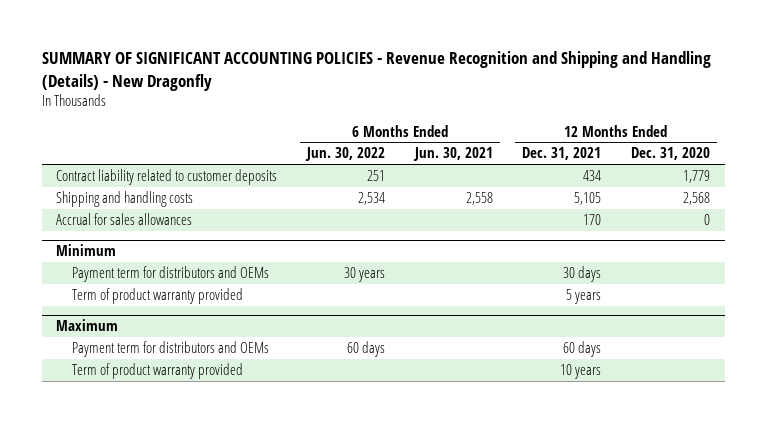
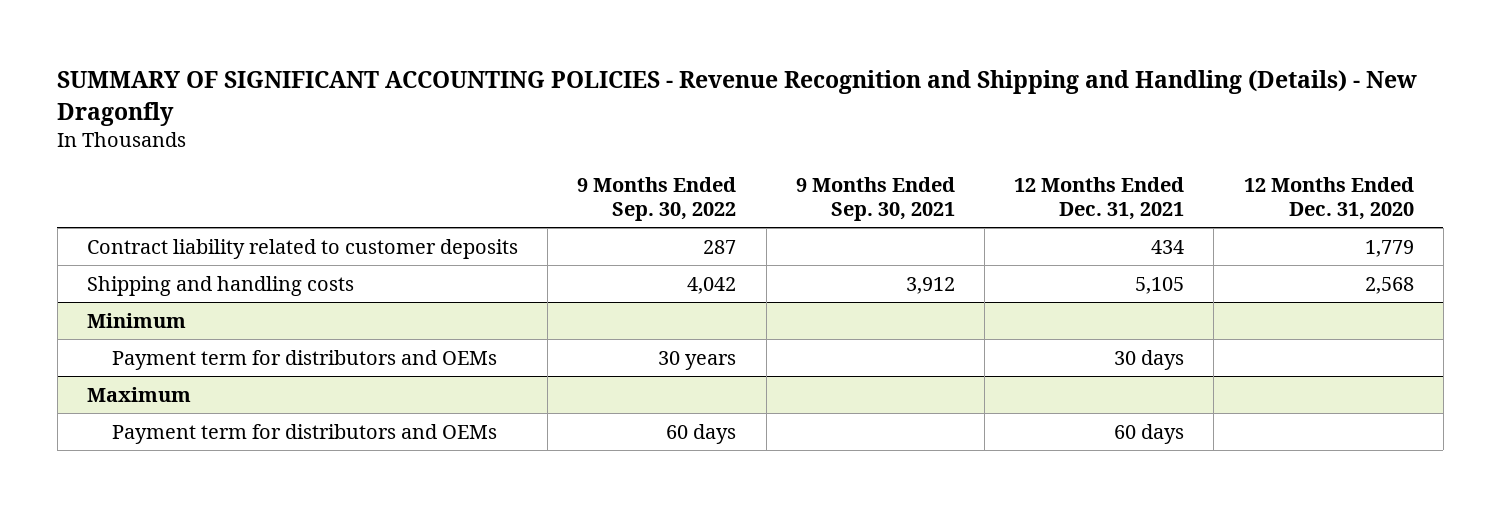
- | 6 Months Ended Jun. 30, 2022 | 6 Months Ended Jun. 30, 2021 | 12 Months Ended Dec. 31, 2021 | 12 Months Ended Dec. 31, 2020
+ | 9 Months Ended Sep. 30, 2022 | 9 Months Ended Sep. 30, 2021 | 12 Months Ended Dec. 31, 2021 | 12 Months Ended Dec. 31, 2020
- Accrual for sales allowances | | | 170 | 0
@ Minimum
- Term of product warranty provided | | | 5 years |
@ Maximum
- Term of product warranty provided | | | 10 years |

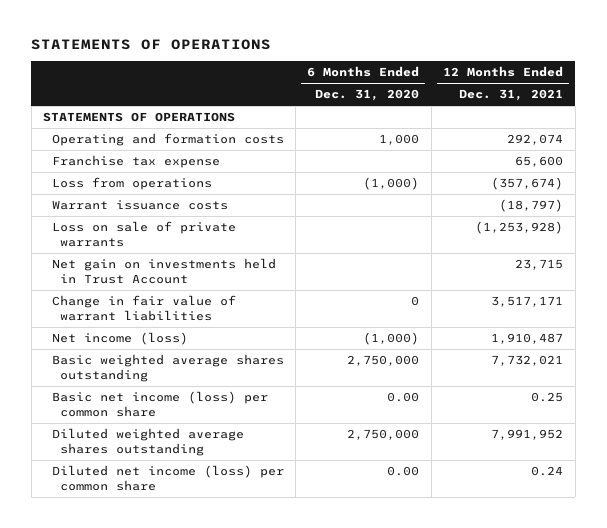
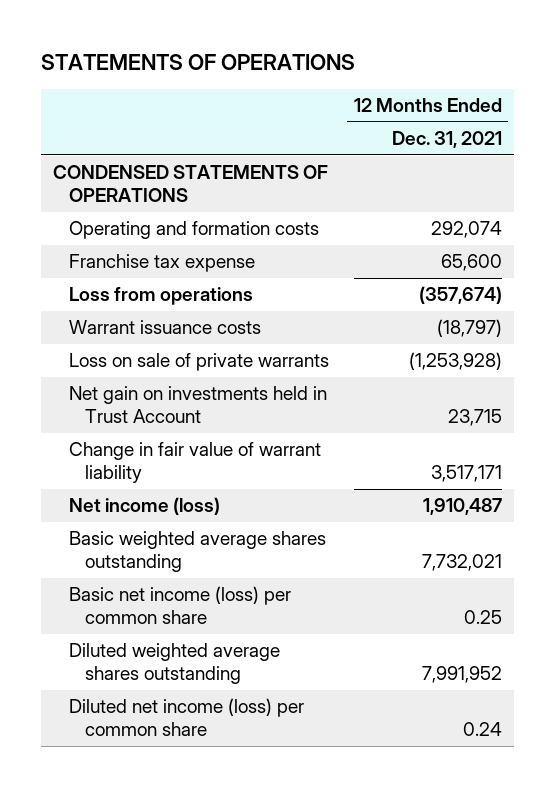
- | 6 Months Ended Dec. 31, 2020 | 12 Months Ended Dec. 31, 2021
+ | 12 Months Ended Dec. 31, 2021
- STATEMENTS OF OPERATIONS
+ CONDENSED STATEMENTS OF OPERATIONS
- Change in fair value of warrant liabilities | 0 | 3,517,171
+ Change in fair value of warrant liability | 3,517,171

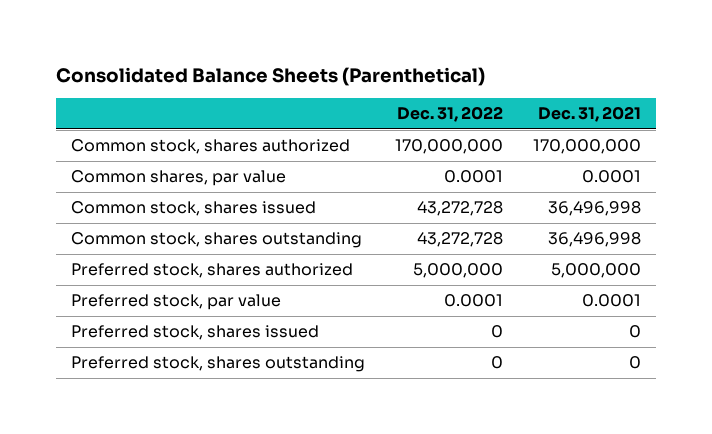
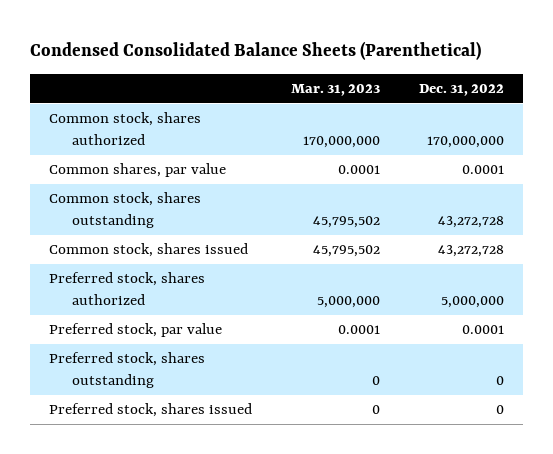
- Consolidated Balance Sheets (Parenthetical)
+ Condensed Consolidated Balance Sheets (Parenthetical)
- | Dec. 31, 2022 | Dec. 31, 2021
+ | Mar. 31, 2023 | Dec. 31, 2022
moved down: Common stock, shares issued | 45,795,502 | 43,272,728
moved down: Preferred stock, shares issued | 0 | 0

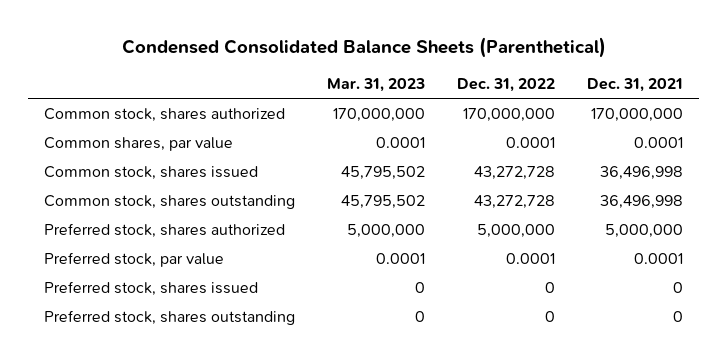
- | Mar. 31, 2023 | Dec. 31, 2022
+ | Mar. 31, 2023 | Dec. 31, 2022 | Dec. 31, 2021
moved down: Common stock, shares outstanding | 45,795,502 | 43,272,728 | 36,496,998
moved down: Preferred stock, shares outstanding | 0 | 0 | 0

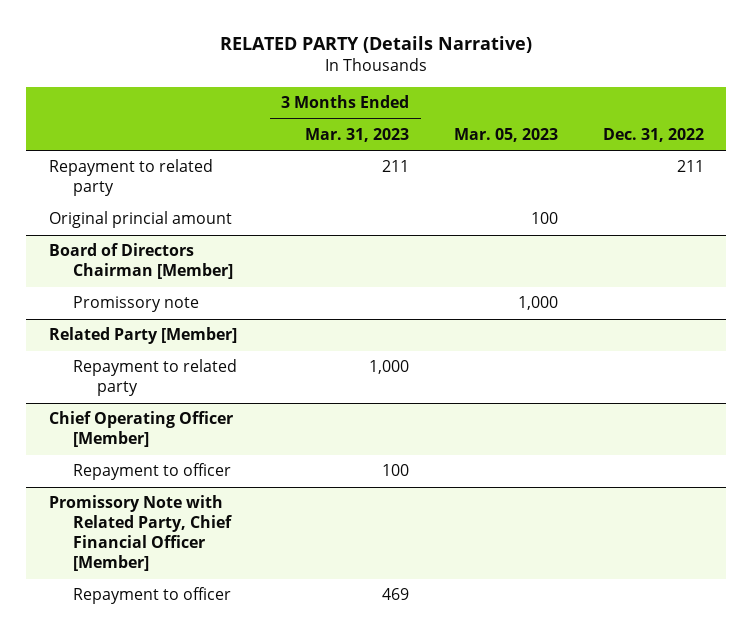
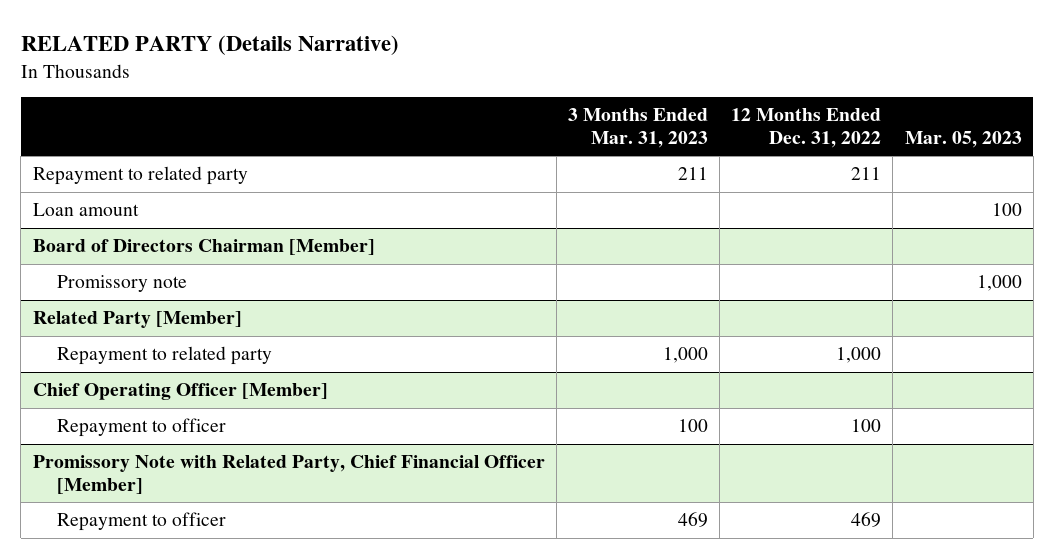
- | 3 Months Ended Mar. 31, 2023 | Mar. 05, 2023 | Dec. 31, 2022
+ | 3 Months Ended Mar. 31, 2023 | 12 Months Ended Dec. 31, 2022 | Mar. 05, 2023
- Original princial amount | | 100 |
+ Loan amount | | | 100

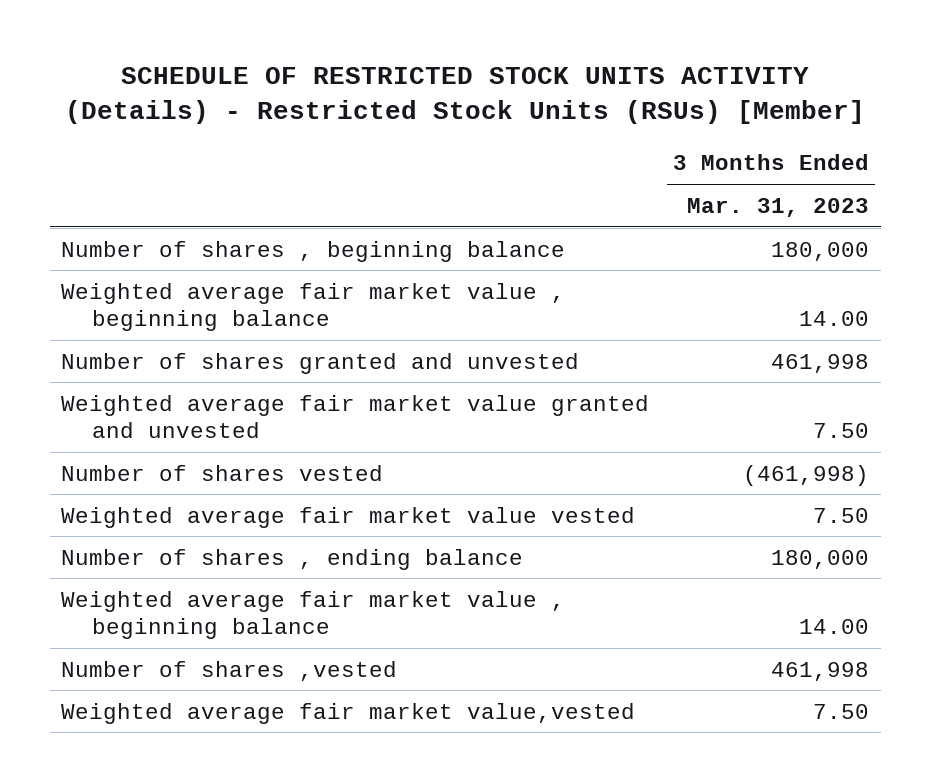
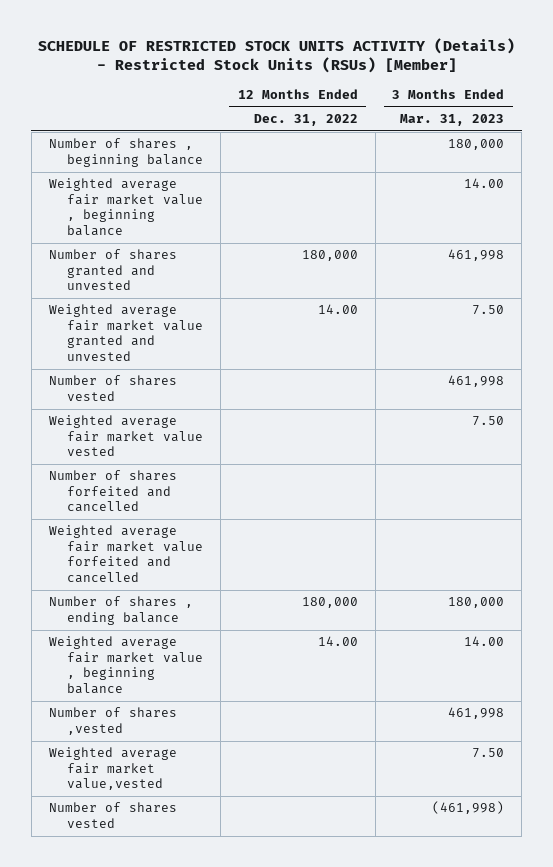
- | 3 Months Ended Mar. 31, 2023
+ | 12 Months Ended Dec. 31, 2022 | 3 Months Ended Mar. 31, 2023
+ Number of shares vested | | 461,998
+ Number of shares forfeited and cancelled
+ Weighted average fair market value forfeited and cancelled
moved down: Number of shares vested | | (461,998)

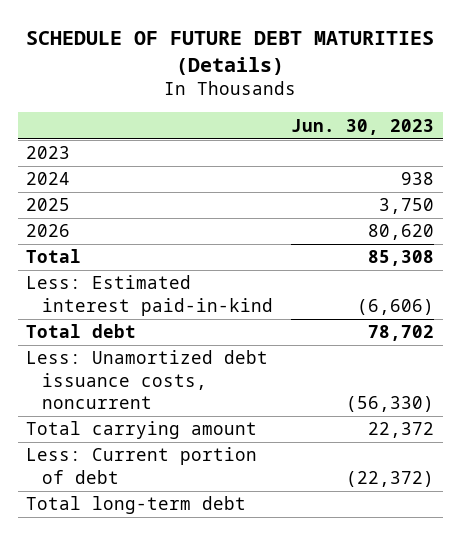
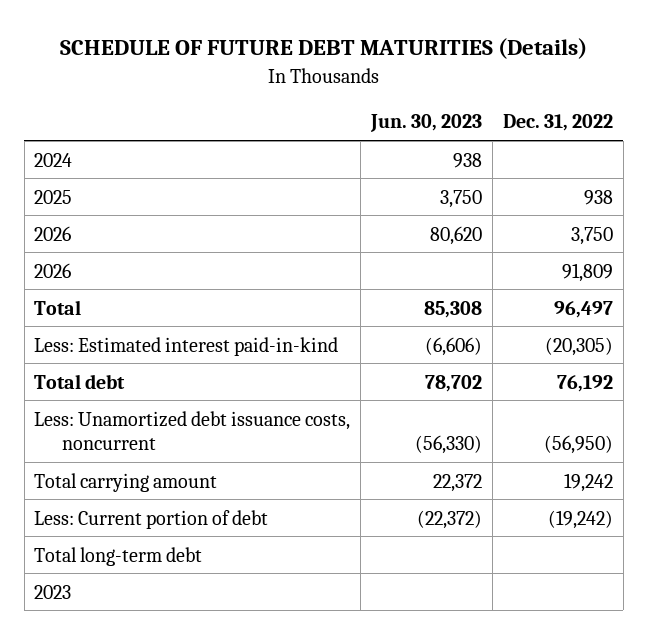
- | Jun. 30, 2023
+ | Jun. 30, 2023 | Dec. 31, 2022
+ 2026 | | 91,809
moved down: 2023

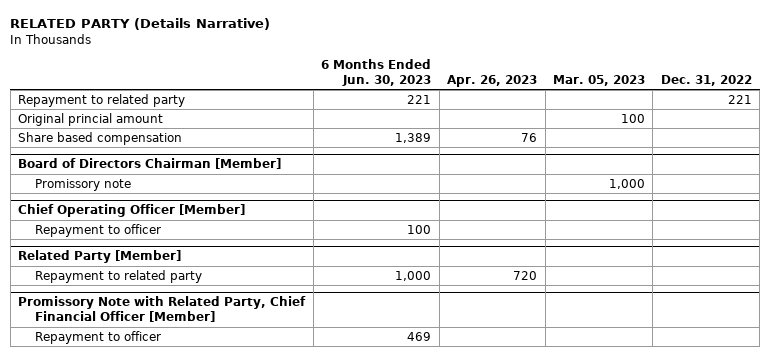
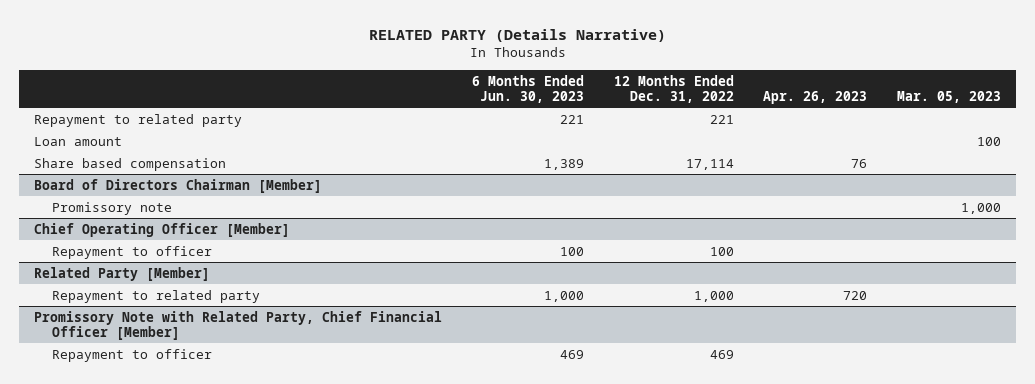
- | 6 Months Ended Jun. 30, 2023 | Apr. 26, 2023 | Mar. 05, 2023 | Dec. 31, 2022
+ | 6 Months Ended Jun. 30, 2023 | 12 Months Ended Dec. 31, 2022 | Apr. 26, 2023 | Mar. 05, 2023
- Original princial amount | | | 100 |
+ Loan amount | | | | 100

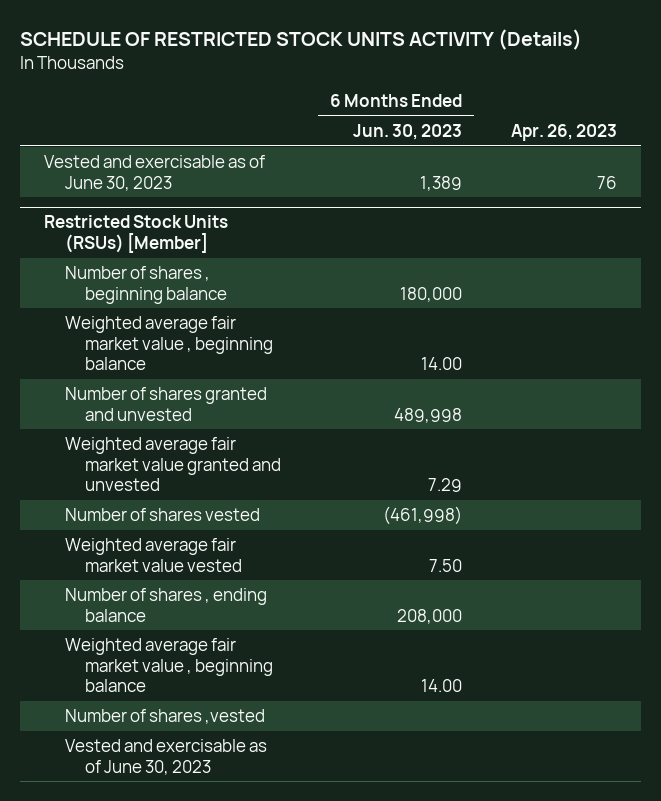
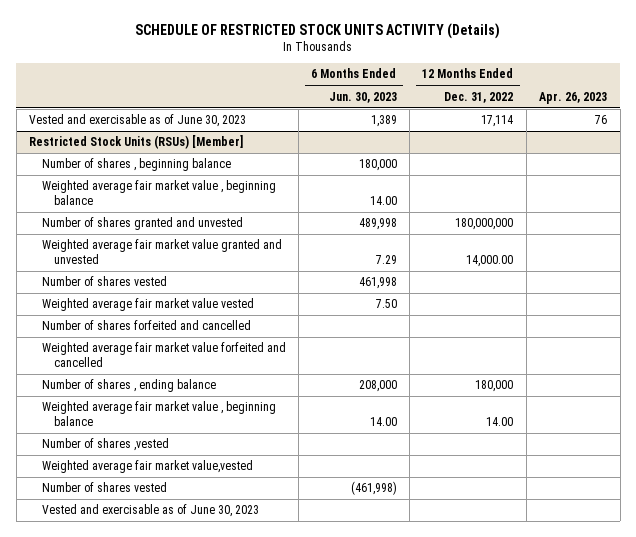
- | 6 Months Ended Jun. 30, 2023 | Apr. 26, 2023
+ | 6 Months Ended Jun. 30, 2023 | 12 Months Ended Dec. 31, 2022 | Apr. 26, 2023
@ Restricted Stock Units (RSUs) [Member]
+ Number of shares vested | 461,998 | |
+ Number of shares forfeited and cancelled
+ Weighted average fair market value forfeited and cancelled
+ Weighted average fair market value,vested
moved down: Number of shares vested | (461,998) | |

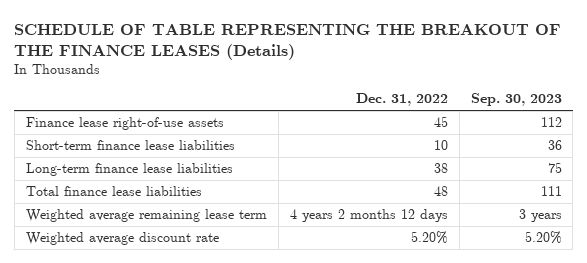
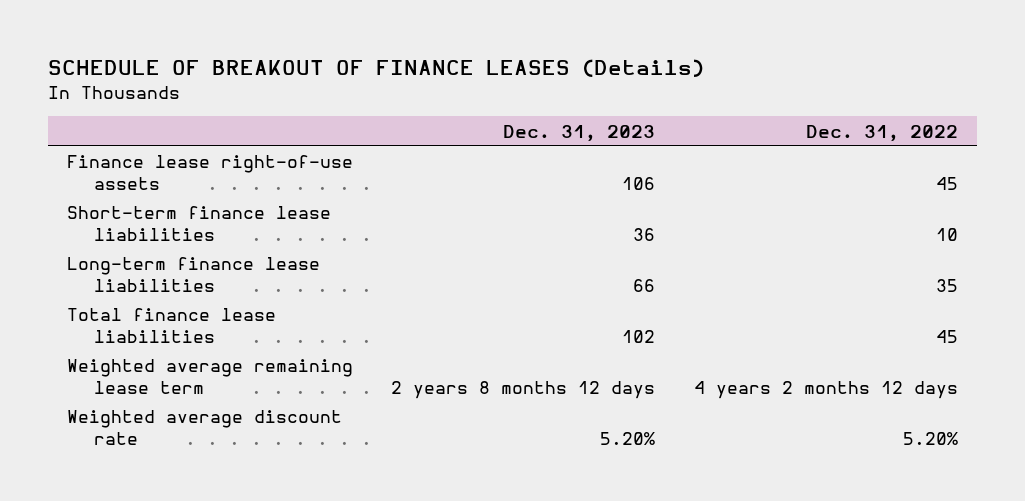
- SCHEDULE OF TABLE REPRESENTING THE BREAKOUT OF THE FINANCE LEASES (Details)
+ SCHEDULE OF BREAKOUT OF FINANCE LEASES (Details)
- | Dec. 31, 2022 | Sep. 30, 2023
+ | Dec. 31, 2023 | Dec. 31, 2022
- Long-term finance lease liabilities | 38 | 75
- Total finance lease liabilities | 48 | 111
+ Long-term finance lease liabilities | 66 | 35
+ Total finance lease liabilities | 102 | 45

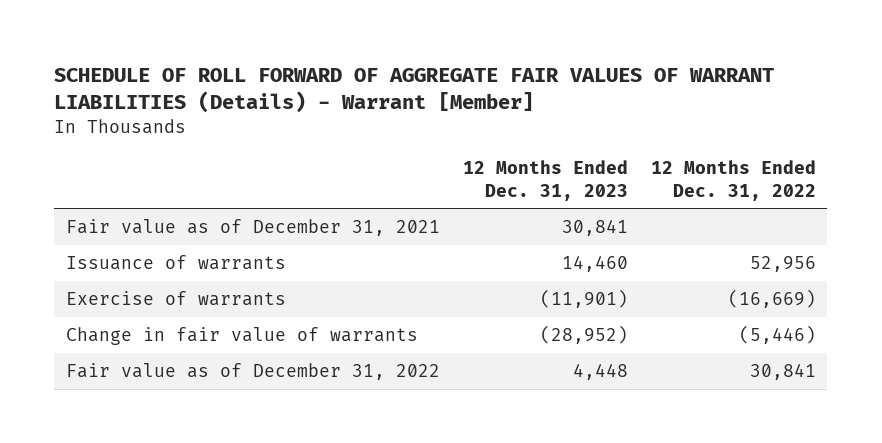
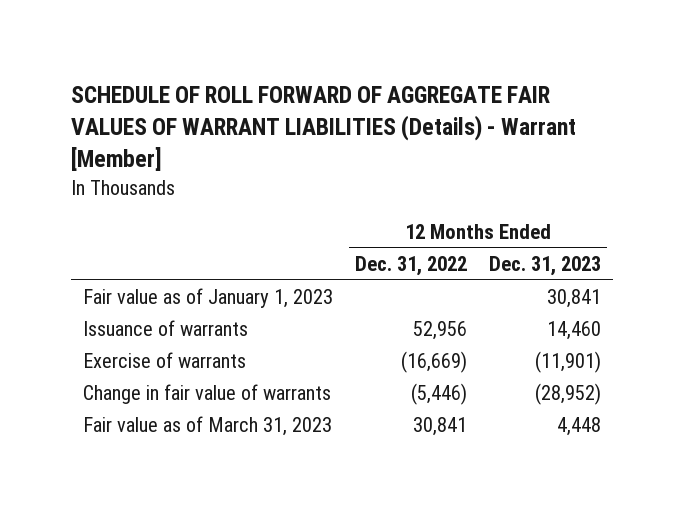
- | 12 Months Ended Dec. 31, 2023 | 12 Months Ended Dec. 31, 2022
+ | 12 Months Ended Dec. 31, 2022 | 12 Months Ended Dec. 31, 2023
- Fair value as of December 31, 2021 | 30,841 |
+ Fair value as of January 1, 2023 | | 30,841
- Fair value as of December 31, 2022 | 4,448 | 30,841
+ Fair value as of March 31, 2023 | 30,841 | 4,448

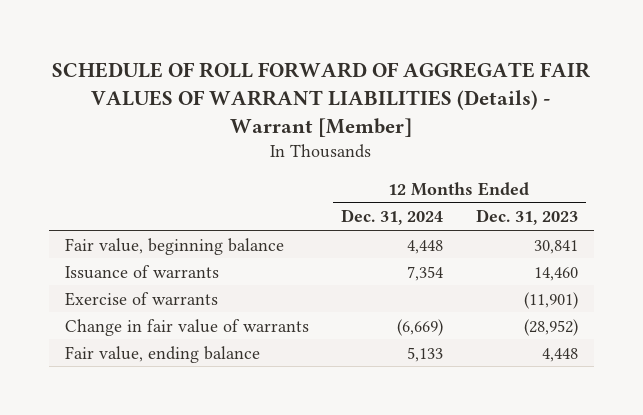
- | 12 Months Ended Dec. 31, 2022 | 12 Months Ended Dec. 31, 2023
+ | 12 Months Ended Dec. 31, 2024 | 12 Months Ended Dec. 31, 2023
- Fair value as of January 1, 2023 | | 30,841
+ Fair value, beginning balance | 4,448 | 30,841
- Fair value as of March 31, 2023 | 30,841 | 4,448
+ Fair value, ending balance | 5,133 | 4,448

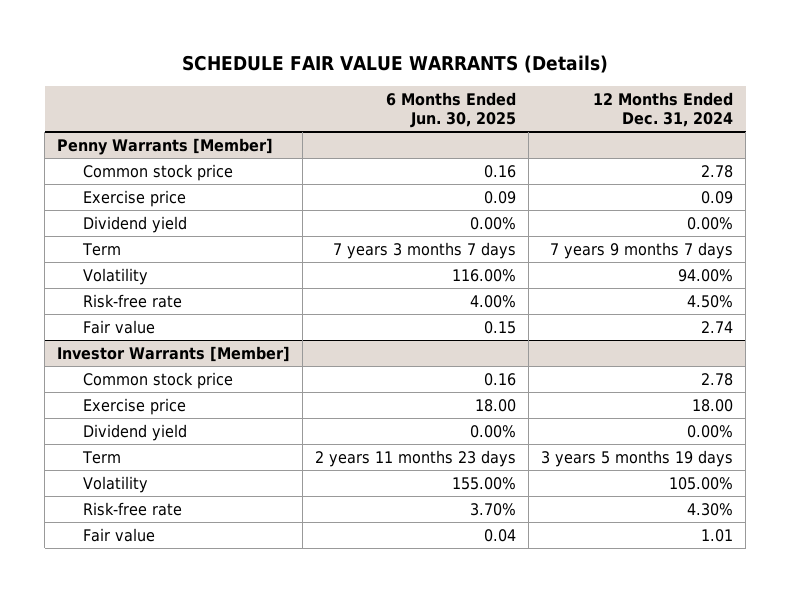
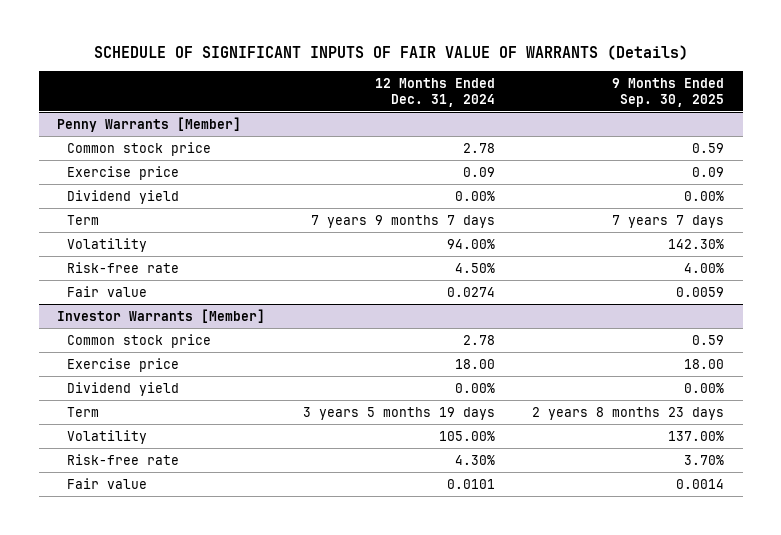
- SCHEDULE FAIR VALUE WARRANTS (Details)
+ SCHEDULE OF SIGNIFICANT INPUTS OF FAIR VALUE OF WARRANTS (Details)
- | 6 Months Ended Jun. 30, 2025 | 12 Months Ended Dec. 31, 2024
+ | 12 Months Ended Dec. 31, 2024 | 9 Months Ended Sep. 30, 2025
@ Penny Warrants [Member]
- Fair value | 0.15 | 2.74
+ Fair value | 0.0274 | 0.0059
@ Investor Warrants [Member]
- Fair value | 0.04 | 1.01
+ Fair value | 0.0101 | 0.0014

